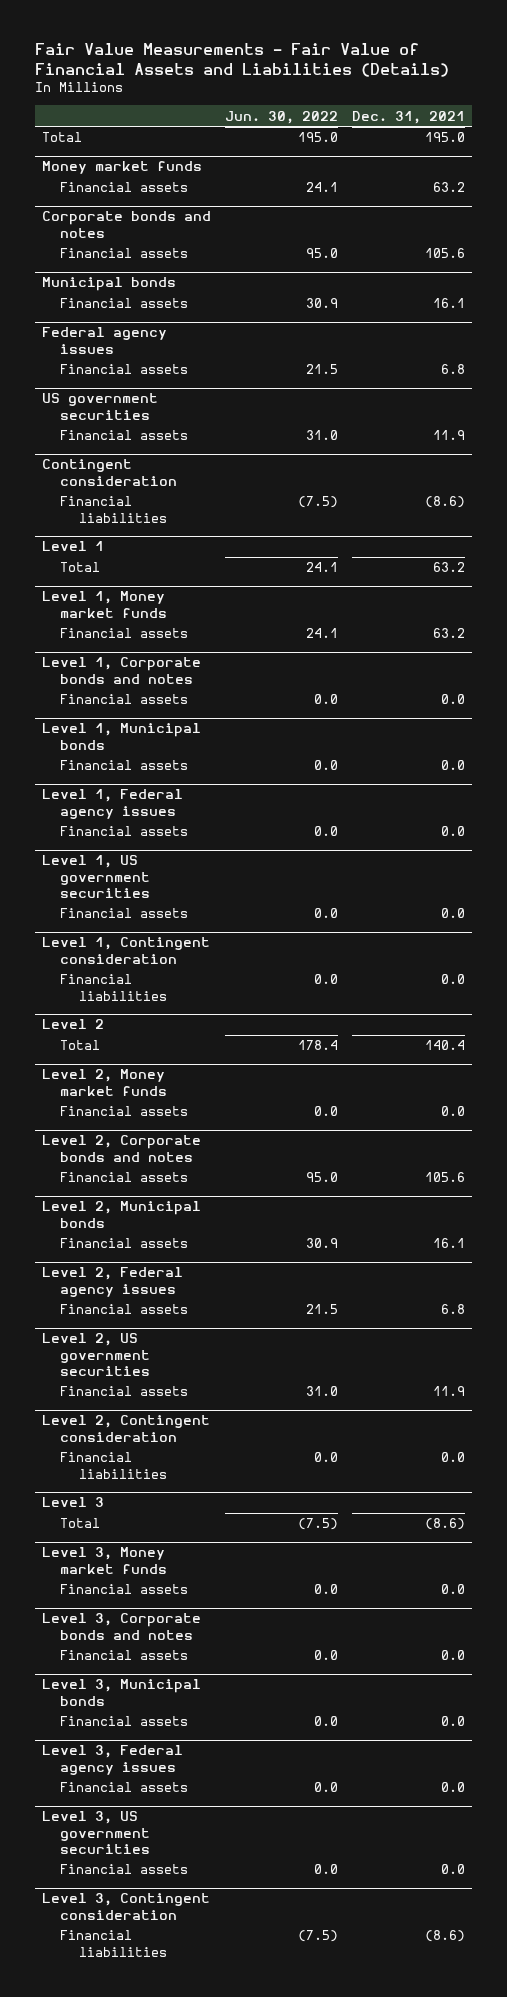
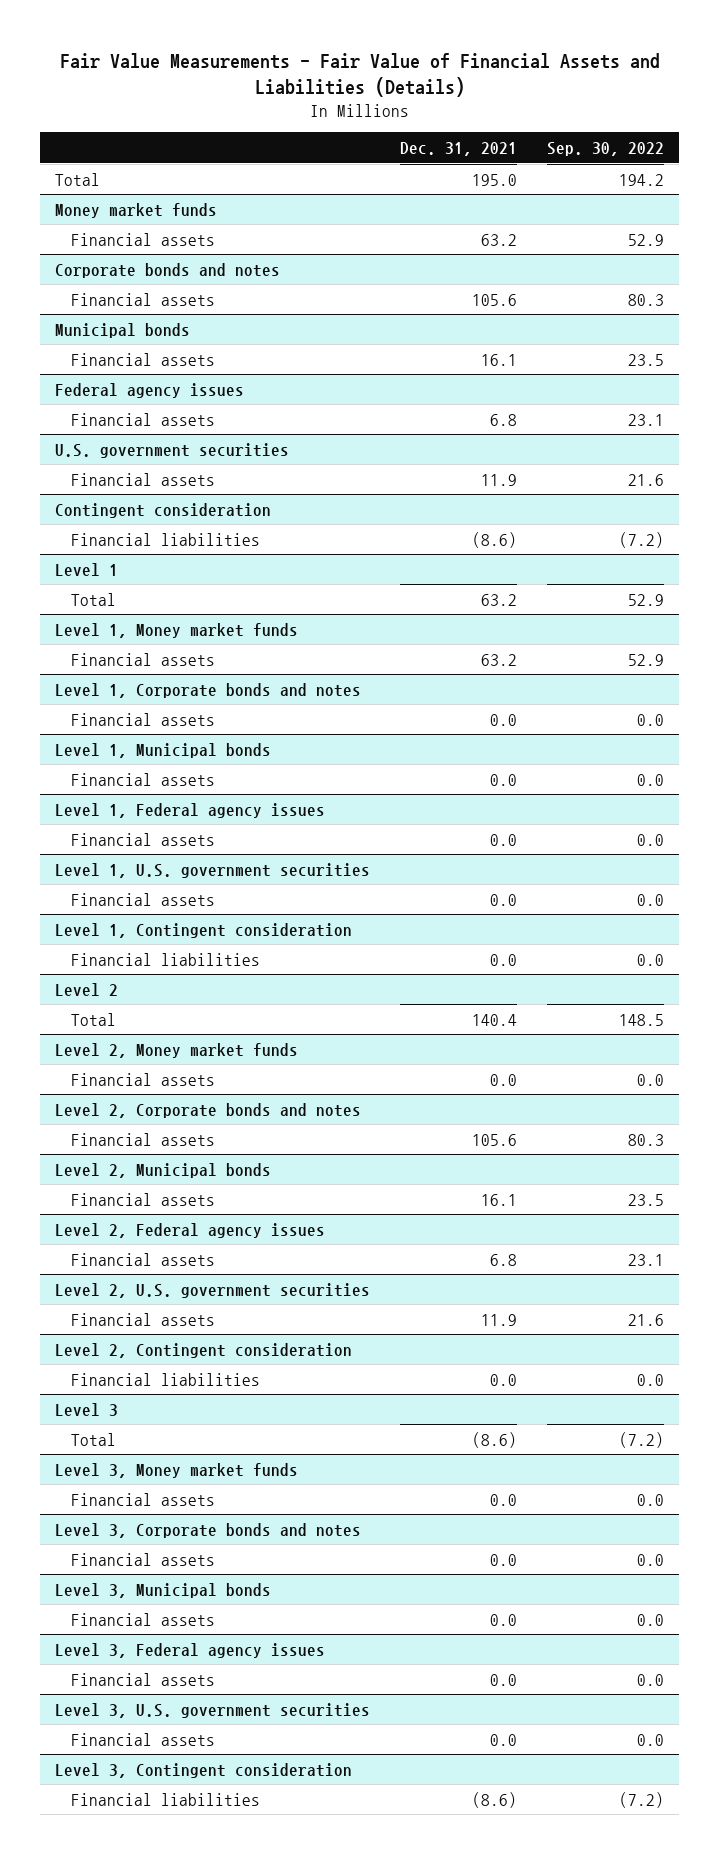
- | Jun. 30, 2022 | Dec. 31, 2021
+ | Dec. 31, 2021 | Sep. 30, 2022
- US government securities
+ U.S. government securities
- Level 1, US government securities
+ Level 1, U.S. government securities
- Level 2, US government securities
+ Level 2, U.S. government securities
- Level 3, US government securities
+ Level 3, U.S. government securities

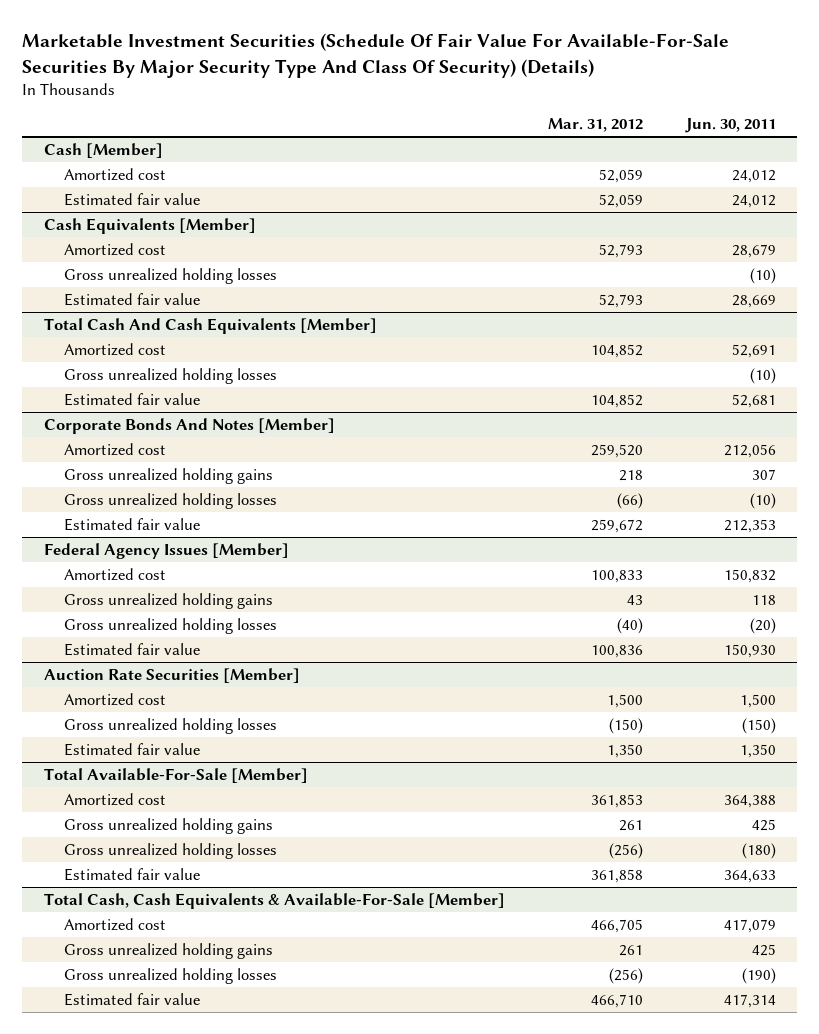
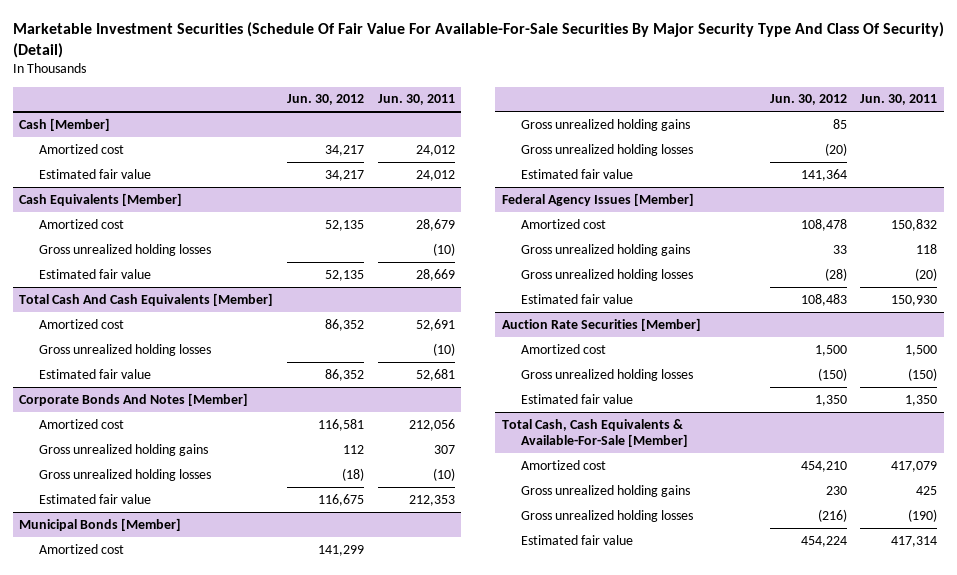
- Marketable Investment Securities (Schedule Of Fair Value For Available-For-Sale Securities By Major Security Type And Class Of Security) (Details)
+ Marketable Investment Securities (Schedule Of Fair Value For Available-For-Sale Securities By Major Security Type And Class Of Security) (Detail)
- | Mar. 31, 2012 | Jun. 30, 2011
+ | Jun. 30, 2012 | Jun. 30, 2011
+ Municipal Bonds [Member]
+ Amortized cost | 141,299 |
+ Gross unrealized holding gains | 85 |
+ Gross unrealized holding losses | (20) |
+ Estimated fair value | 141,364 |
- Total Available-For-Sale [Member]
- Amortized cost | 361,853 | 364,388
- Gross unrealized holding gains | 261 | 425
- Gross unrealized holding losses | (256) | (180)
- Estimated fair value | 361,858 | 364,633

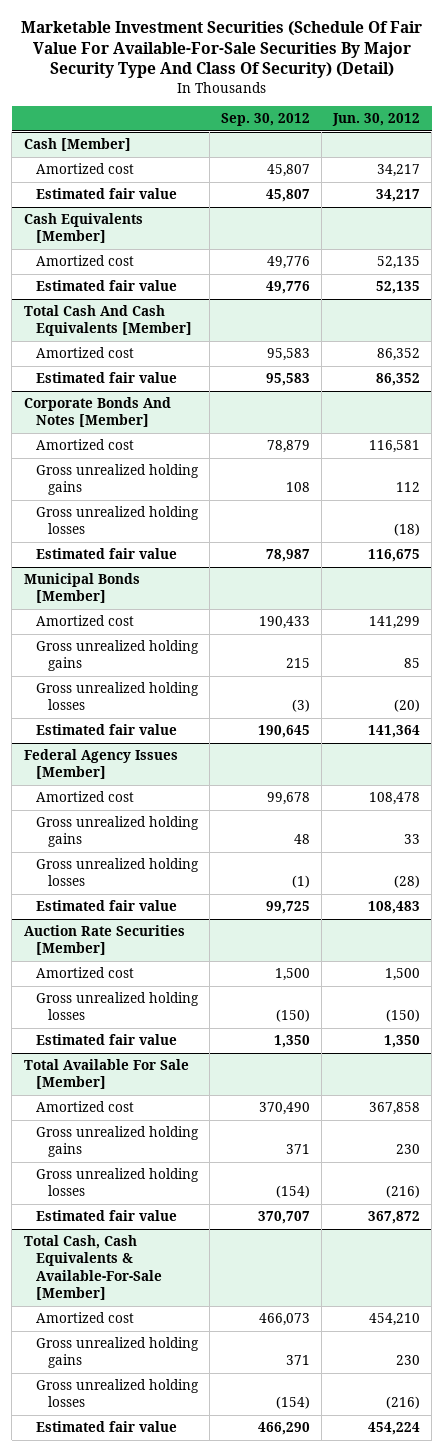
- | Jun. 30, 2012 | Jun. 30, 2011
+ | Sep. 30, 2012 | Jun. 30, 2012
@ Cash Equivalents [Member]
- Gross unrealized holding losses | | (10)
@ Total Cash And Cash Equivalents [Member]
- Gross unrealized holding losses | | (10)
+ Total Available For Sale [Member]
+ Amortized cost | 370,490 | 367,858
+ Gross unrealized holding gains | 371 | 230
+ Gross unrealized holding losses | (154) | (216)
+ Estimated fair value | 370,707 | 367,872

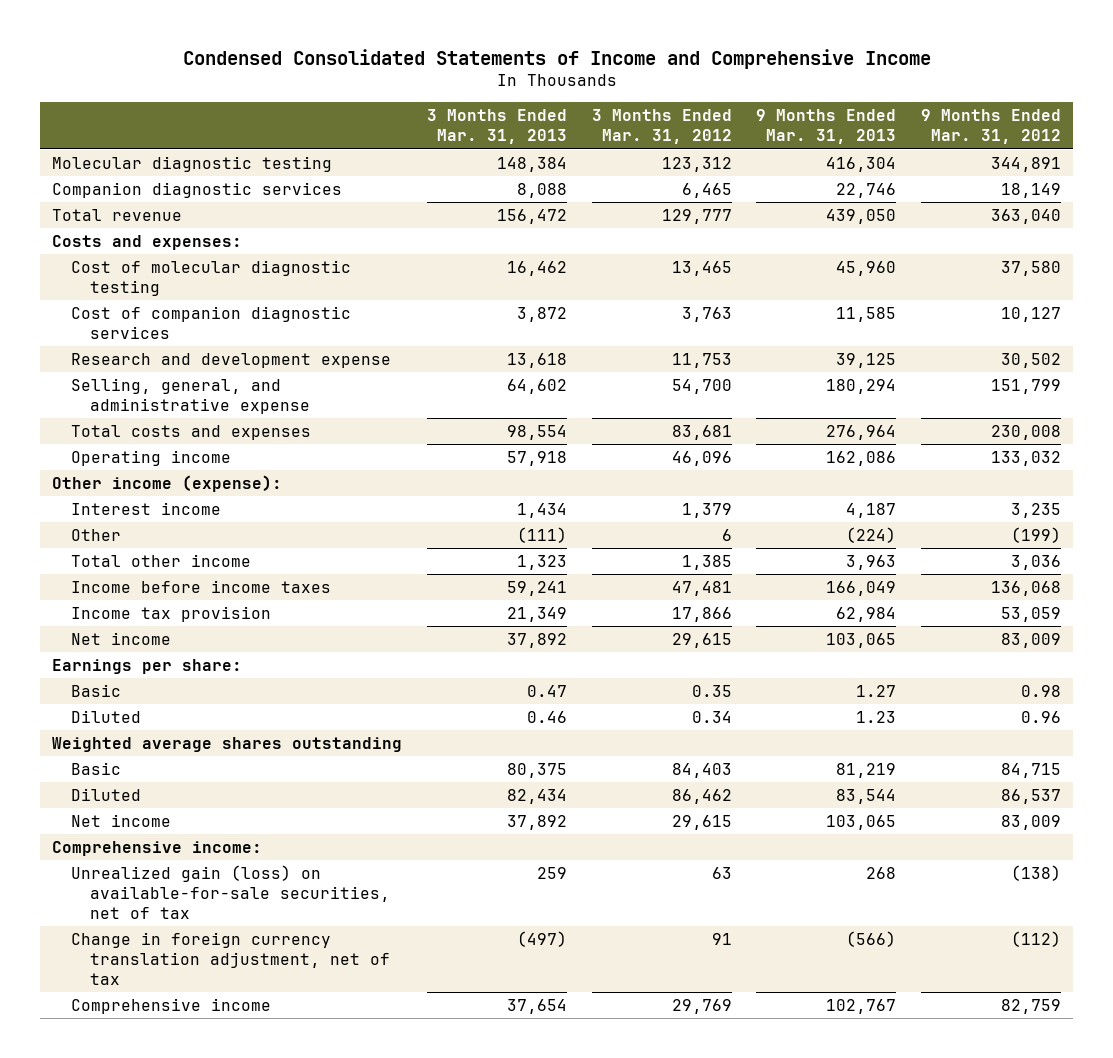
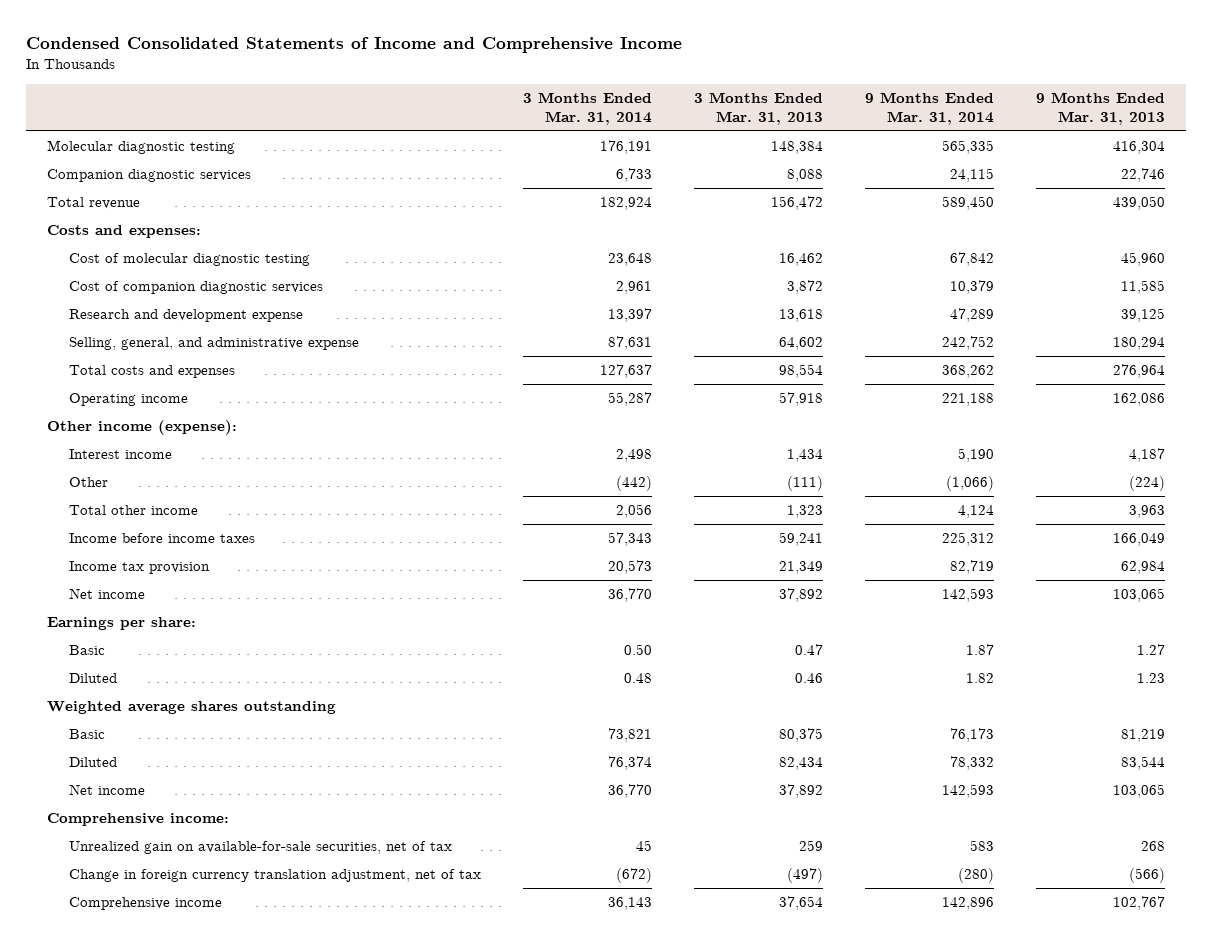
- | 3 Months Ended Mar. 31, 2013 | 3 Months Ended Mar. 31, 2012 | 9 Months Ended Mar. 31, 2013 | 9 Months Ended Mar. 31, 2012
+ | 3 Months Ended Mar. 31, 2014 | 3 Months Ended Mar. 31, 2013 | 9 Months Ended Mar. 31, 2014 | 9 Months Ended Mar. 31, 2013
- Unrealized gain (loss) on available-for-sale securities, net of tax | 259 | 63 | 268 | (138)
+ Unrealized gain on available-for-sale securities, net of tax | 45 | 259 | 583 | 268

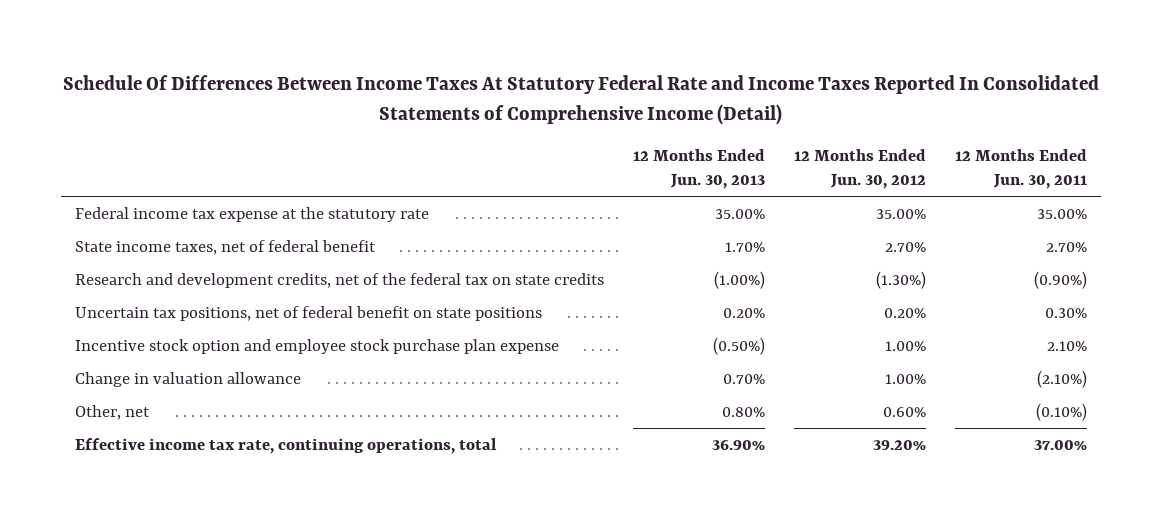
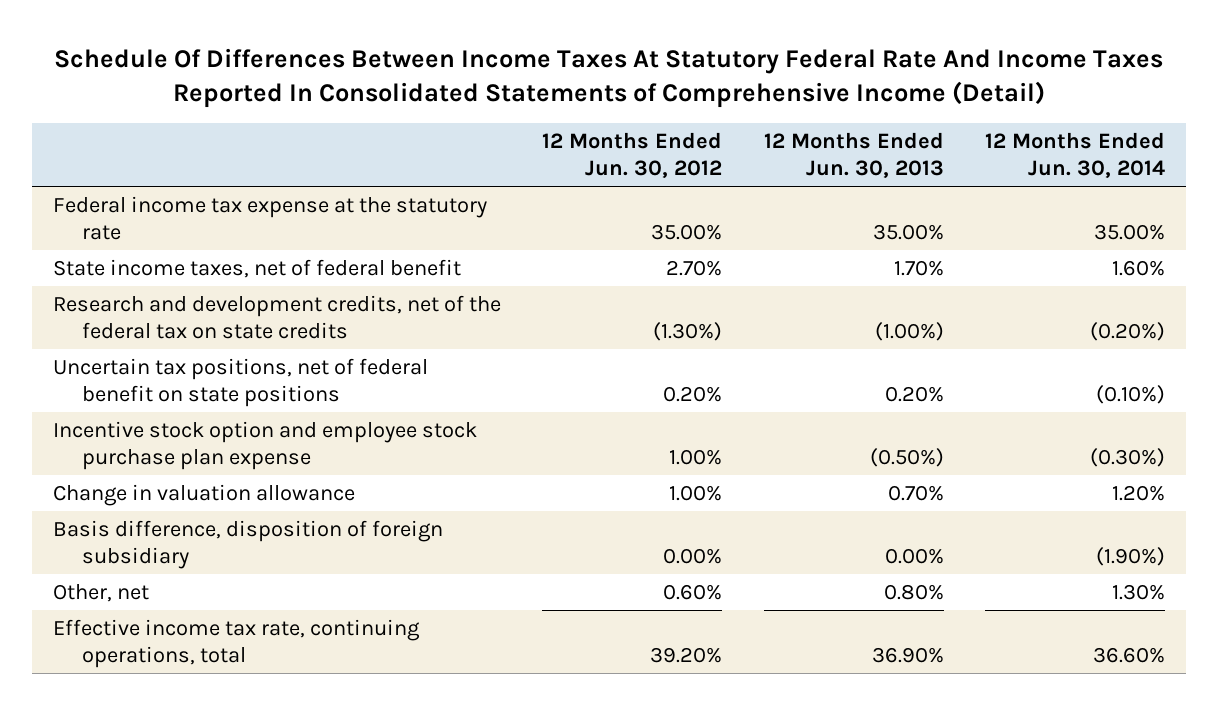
- Schedule Of Differences Between Income Taxes At Statutory Federal Rate and Income Taxes Reported In Consolidated Statements of Comprehensive Income (Detail)
+ Schedule Of Differences Between Income Taxes At Statutory Federal Rate And Income Taxes Reported In Consolidated Statements of Comprehensive Income (Detail)
- | 12 Months Ended Jun. 30, 2013 | 12 Months Ended Jun. 30, 2012 | 12 Months Ended Jun. 30, 2011
+ | 12 Months Ended Jun. 30, 2012 | 12 Months Ended Jun. 30, 2013 | 12 Months Ended Jun. 30, 2014
+ Basis difference, disposition of foreign subsidiary | 0.00% | 0.00% | (1.90%)

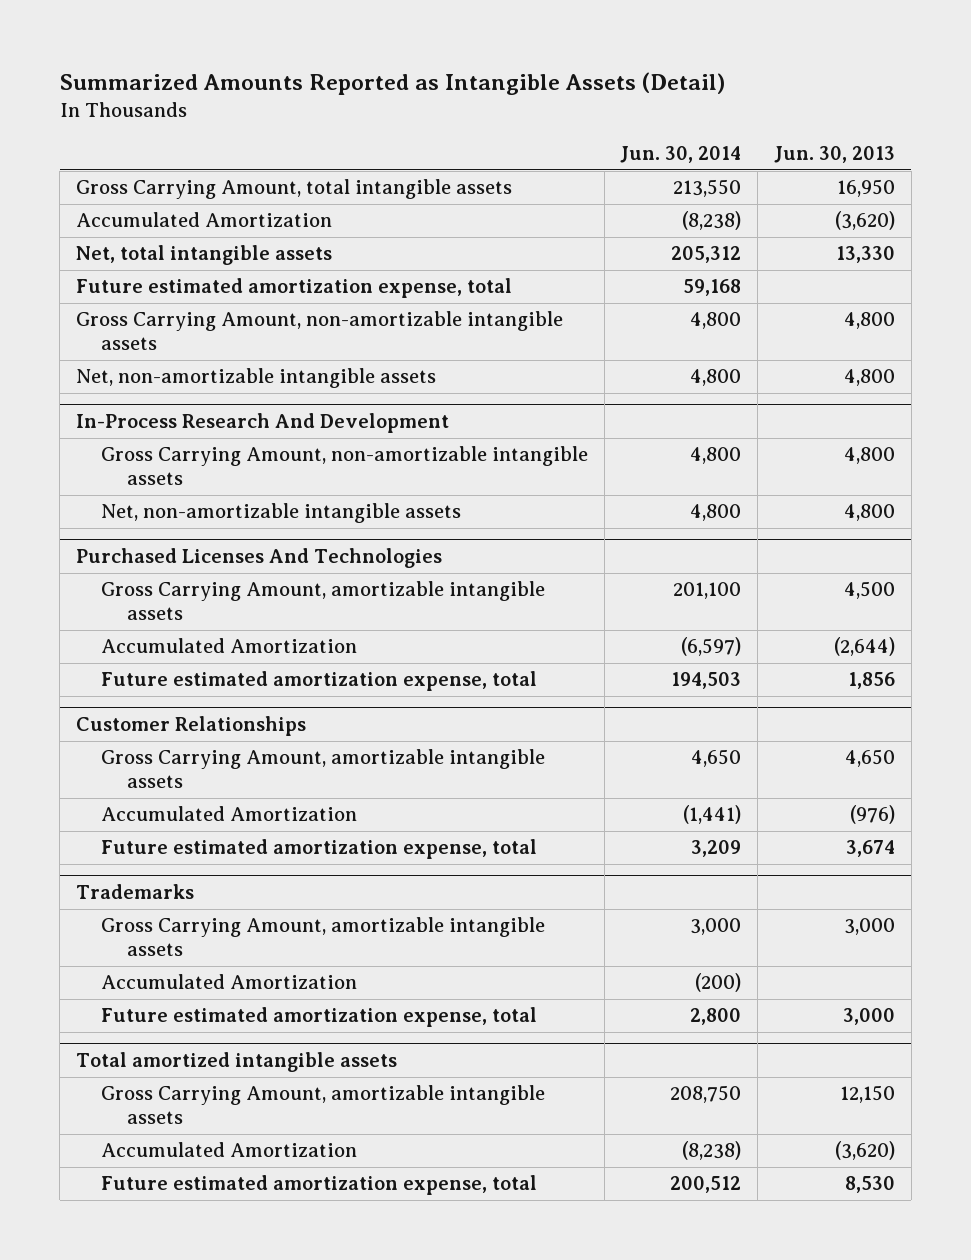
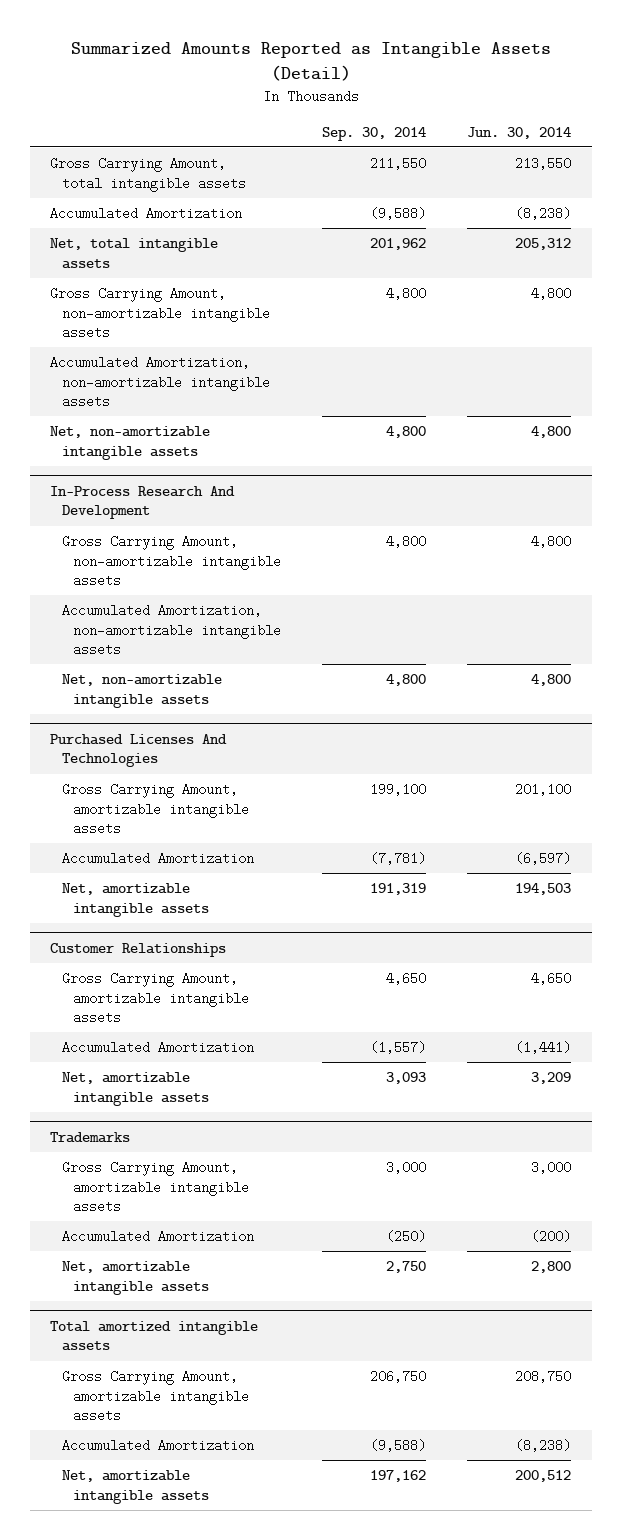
- | Jun. 30, 2014 | Jun. 30, 2013
+ | Sep. 30, 2014 | Jun. 30, 2014
- Future estimated amortization expense, total | 59,168 |
+ Accumulated Amortization, non-amortizable intangible assets
@ In-Process Research And Development
+ Accumulated Amortization, non-amortizable intangible assets
@ Purchased Licenses And Technologies
- Future estimated amortization expense, total | 194,503 | 1,856
+ Net, amortizable intangible assets | 191,319 | 194,503
@ Customer Relationships
- Future estimated amortization expense, total | 3,209 | 3,674
+ Net, amortizable intangible assets | 3,093 | 3,209
@ Trademarks
- Future estimated amortization expense, total | 2,800 | 3,000
+ Net, amortizable intangible assets | 2,750 | 2,800
@ Total amortized intangible assets
- Future estimated amortization expense, total | 200,512 | 8,530
+ Net, amortizable intangible assets | 197,162 | 200,512

